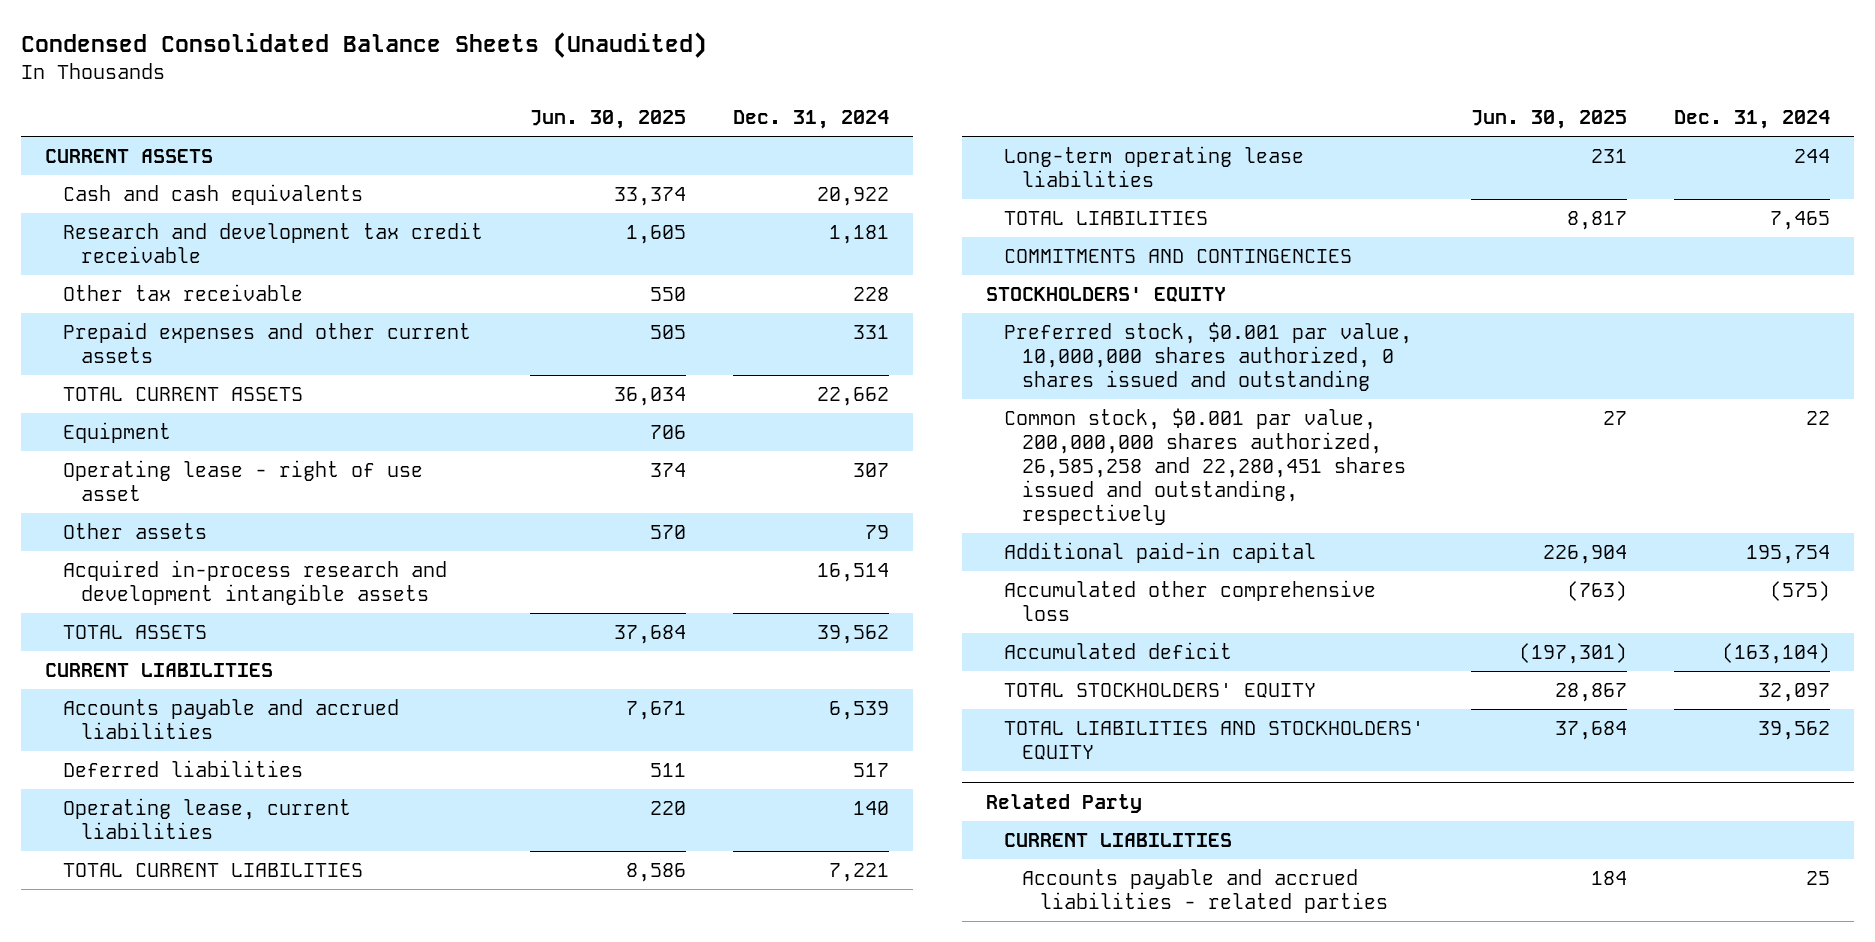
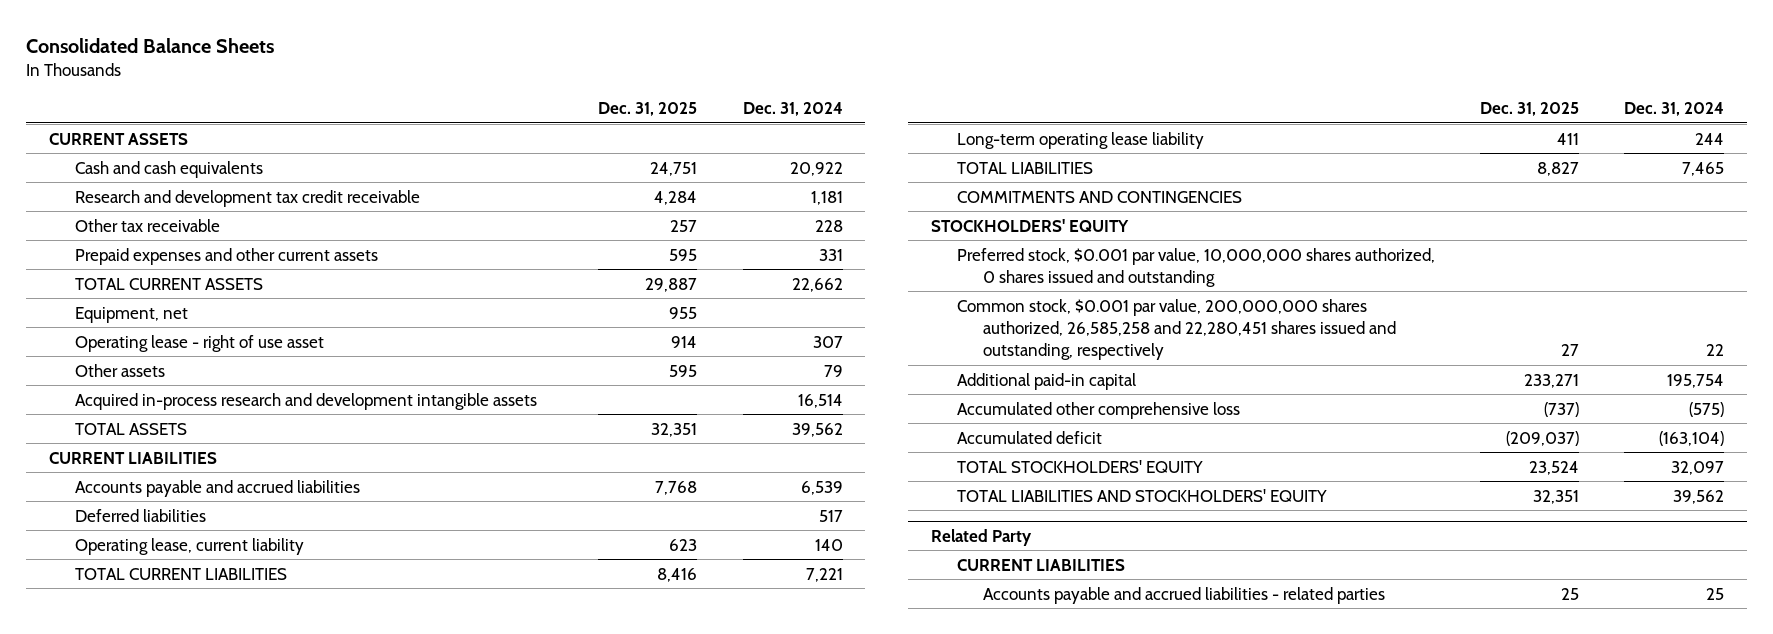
- Condensed Consolidated Balance Sheets (Unaudited)
+ Consolidated Balance Sheets
- | Jun. 30, 2025 | Dec. 31, 2024
+ | Dec. 31, 2025 | Dec. 31, 2024
- Equipment | 706 |
+ Equipment, net | 955 |
- Operating lease, current liabilities | 220 | 140
+ Operating lease, current liability | 623 | 140
- Long-term operating lease liabilities | 231 | 244
+ Long-term operating lease liability | 411 | 244

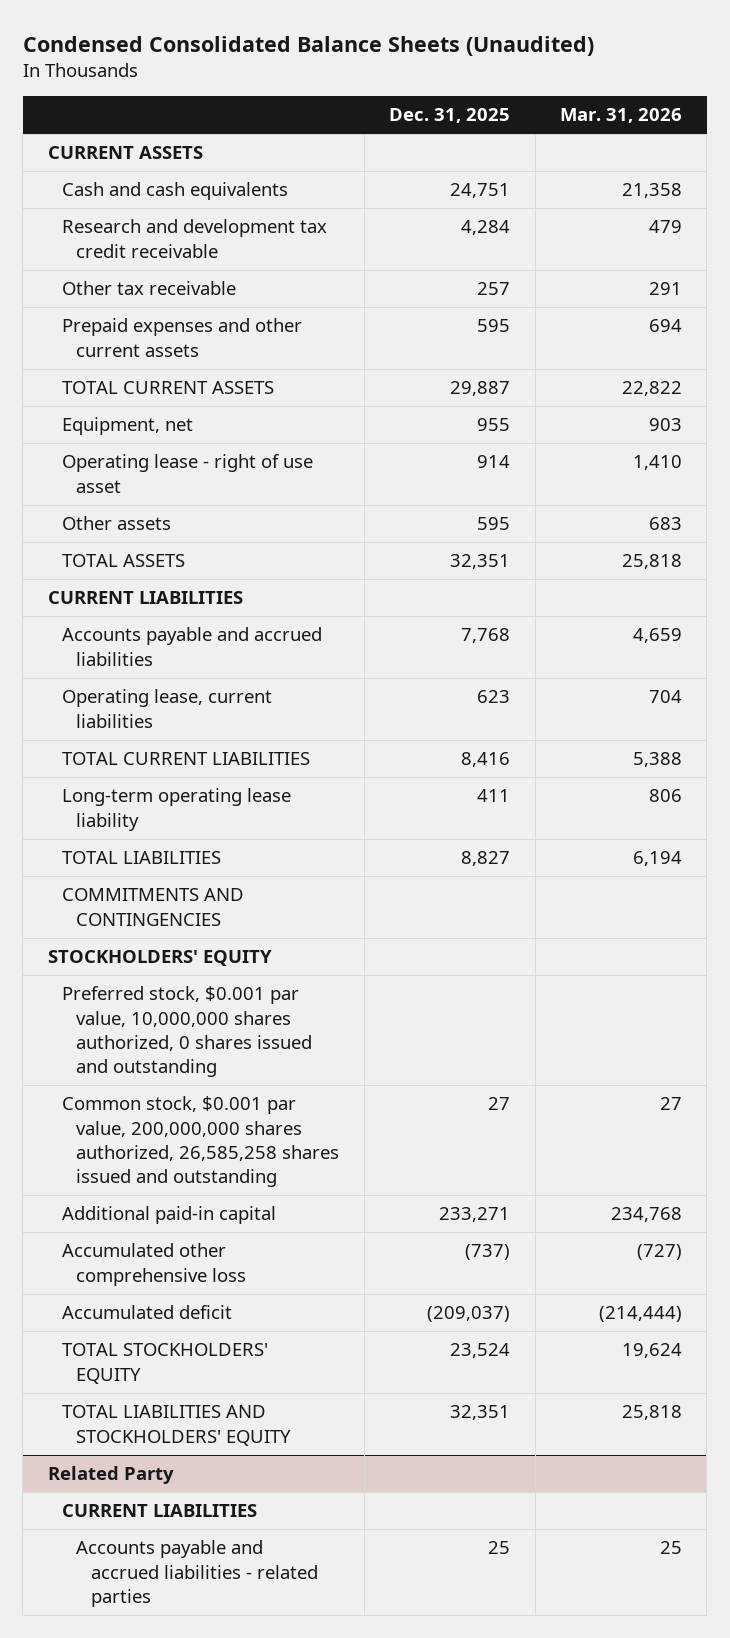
- Consolidated Balance Sheets
+ Condensed Consolidated Balance Sheets (Unaudited)
- | Dec. 31, 2025 | Dec. 31, 2024
+ | Dec. 31, 2025 | Mar. 31, 2026
- Acquired in-process research and development intangible assets | | 16,514
- Deferred liabilities | | 517
- Operating lease, current liability | 623 | 140
+ Operating lease, current liabilities | 623 | 704
- Common stock, $0.001 par value, 200,000,000 shares authorized, 26,585,258 and 22,280,451 shares issued and outstanding, respectively | 27 | 22
+ Common stock, $0.001 par value, 200,000,000 shares authorized, 26,585,258 shares issued and outstanding | 27 | 27

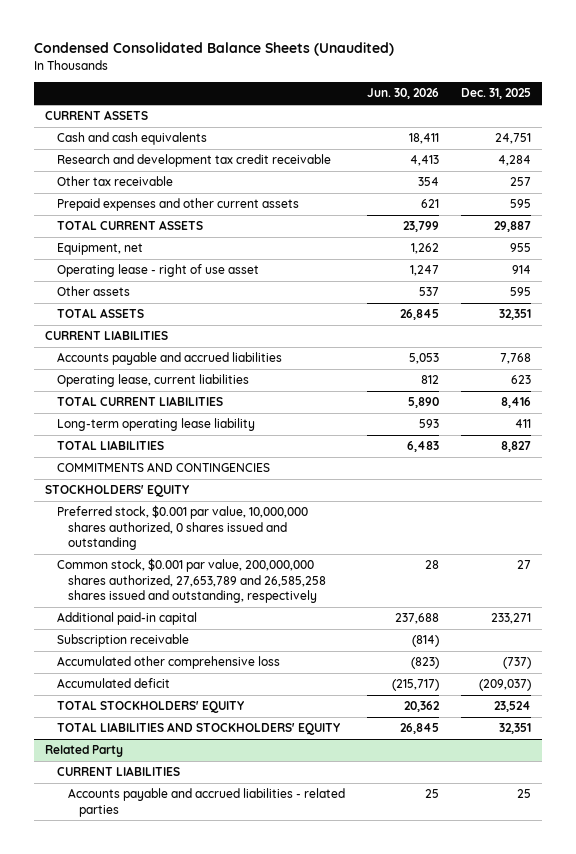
- | Dec. 31, 2025 | Mar. 31, 2026
+ | Jun. 30, 2026 | Dec. 31, 2025
- Common stock, $0.001 par value, 200,000,000 shares authorized, 26,585,258 shares issued and outstanding | 27 | 27
+ Common stock, $0.001 par value, 200,000,000 shares authorized, 27,653,789 and 26,585,258 shares issued and outstanding, respectively | 28 | 27
+ Subscription receivable | (814) |

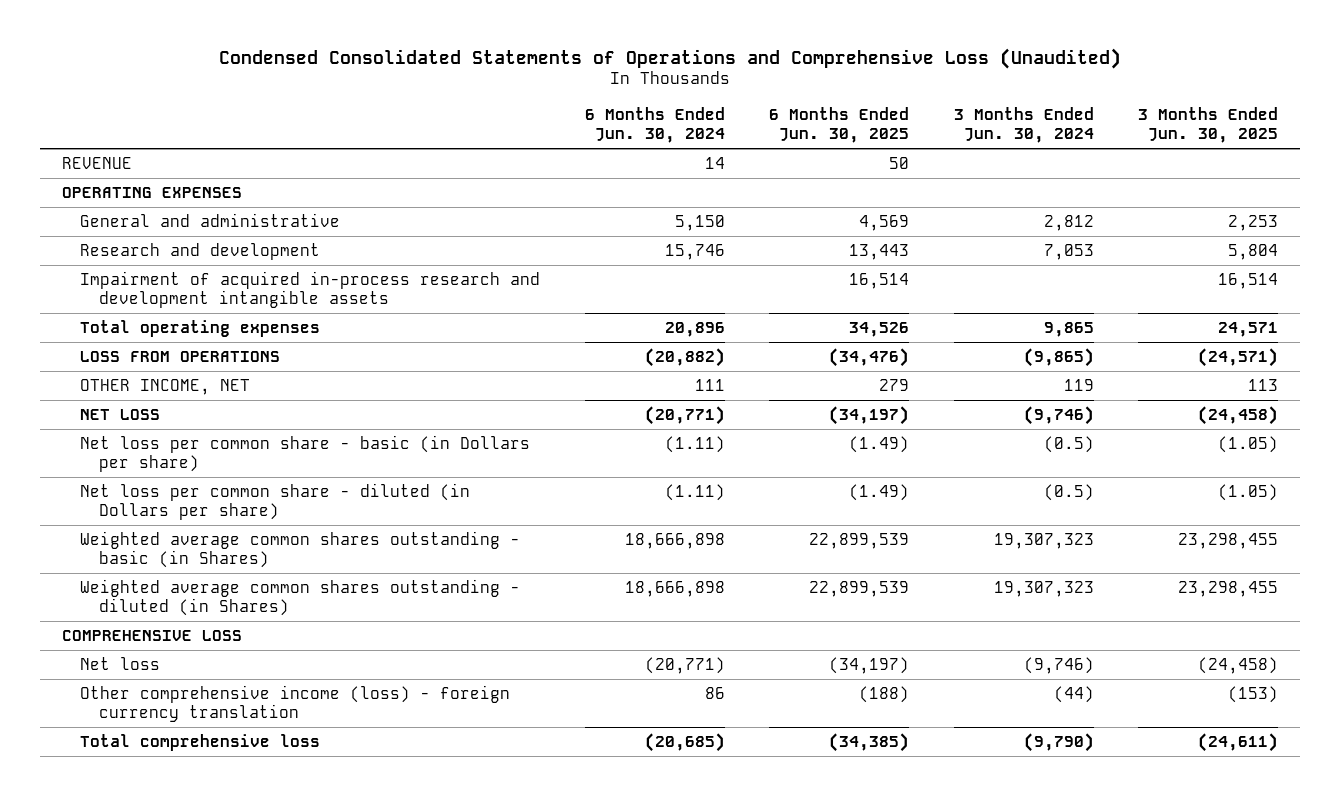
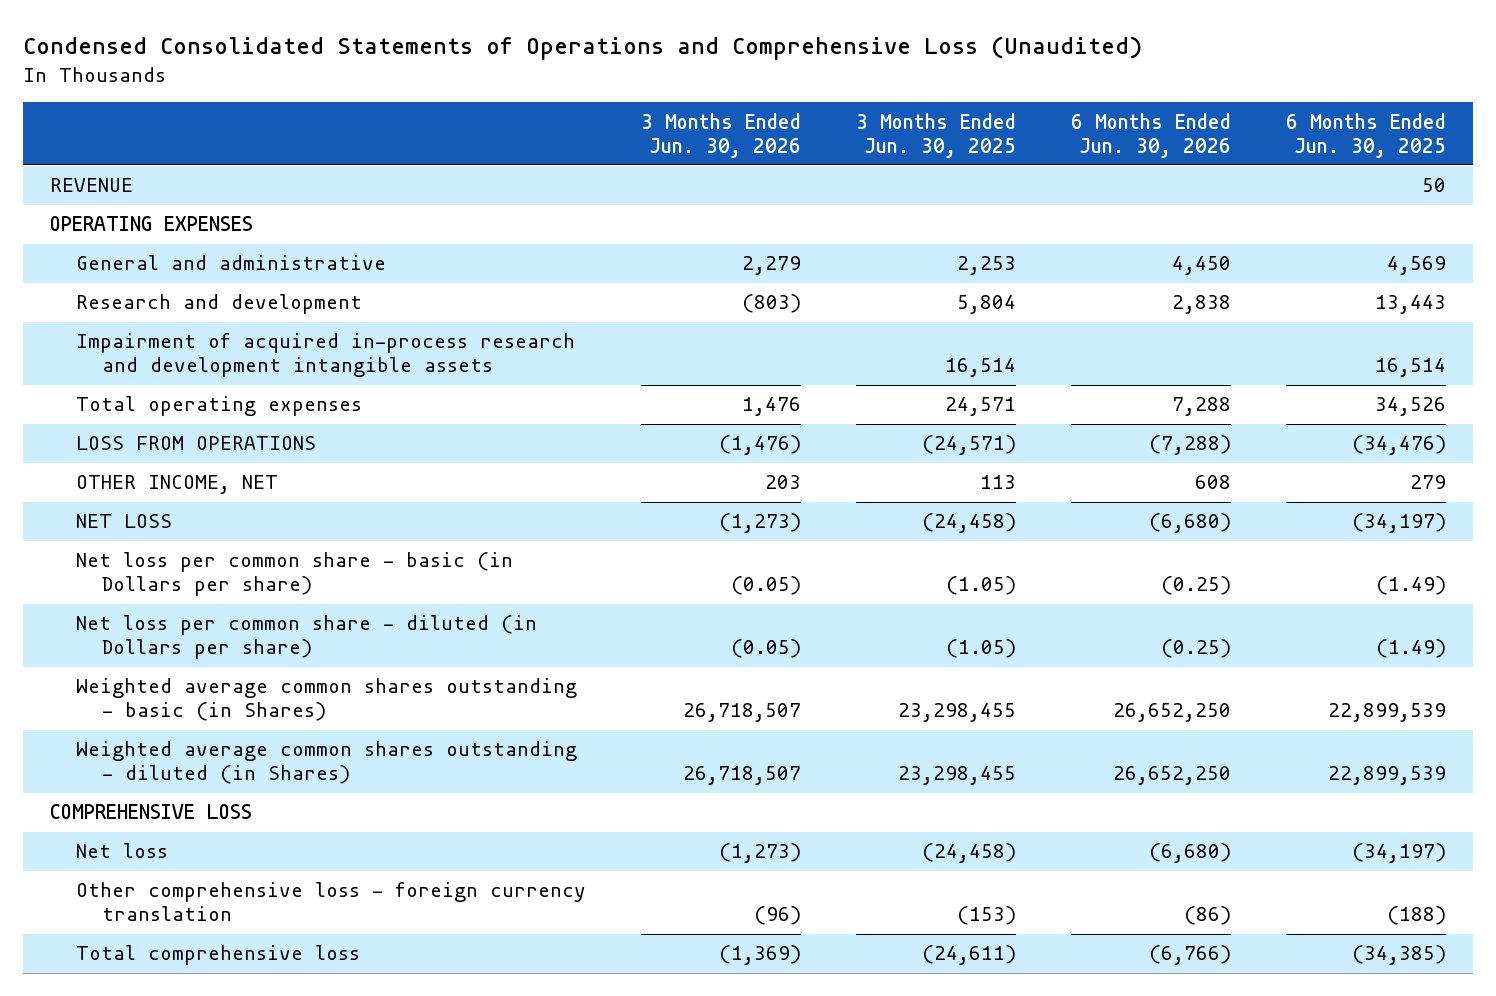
- | 6 Months Ended Jun. 30, 2024 | 6 Months Ended Jun. 30, 2025 | 3 Months Ended Jun. 30, 2024 | 3 Months Ended Jun. 30, 2025
+ | 3 Months Ended Jun. 30, 2026 | 3 Months Ended Jun. 30, 2025 | 6 Months Ended Jun. 30, 2026 | 6 Months Ended Jun. 30, 2025
- Other comprehensive income (loss) - foreign currency translation | 86 | (188) | (44) | (153)
+ Other comprehensive loss - foreign currency translation | (96) | (153) | (86) | (188)

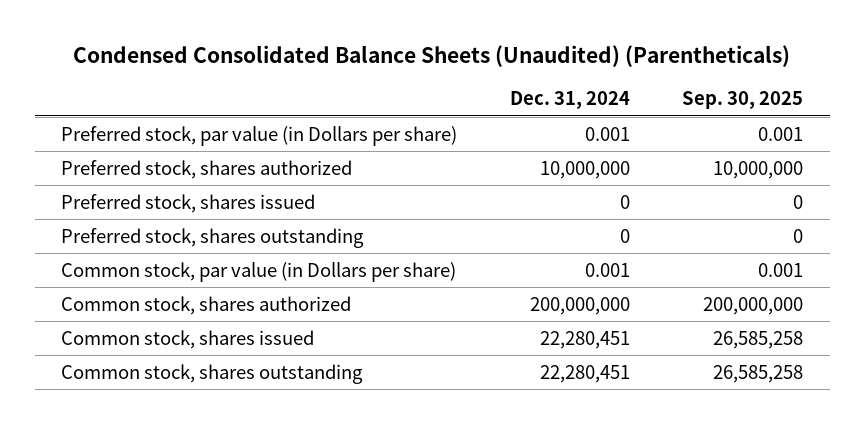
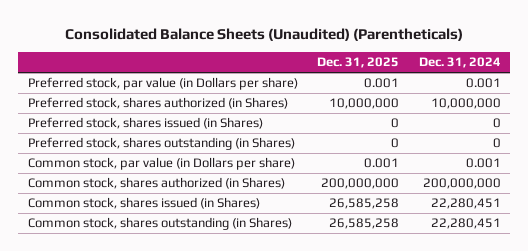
- Condensed Consolidated Balance Sheets (Unaudited) (Parentheticals)
+ Consolidated Balance Sheets (Unaudited) (Parentheticals)
- | Dec. 31, 2024 | Sep. 30, 2025
+ | Dec. 31, 2025 | Dec. 31, 2024
- Preferred stock, shares authorized | 10,000,000 | 10,000,000
- Preferred stock, shares issued | 0 | 0
- Preferred stock, shares outstanding | 0 | 0
+ Preferred stock, shares authorized (in Shares) | 10,000,000 | 10,000,000
+ Preferred stock, shares issued (in Shares) | 0 | 0
+ Preferred stock, shares outstanding (in Shares) | 0 | 0
- Common stock, shares authorized | 200,000,000 | 200,000,000
- Common stock, shares issued | 22,280,451 | 26,585,258
- Common stock, shares outstanding | 22,280,451 | 26,585,258
+ Common stock, shares authorized (in Shares) | 200,000,000 | 200,000,000
+ Common stock, shares issued (in Shares) | 26,585,258 | 22,280,451
+ Common stock, shares outstanding (in Shares) | 26,585,258 | 22,280,451

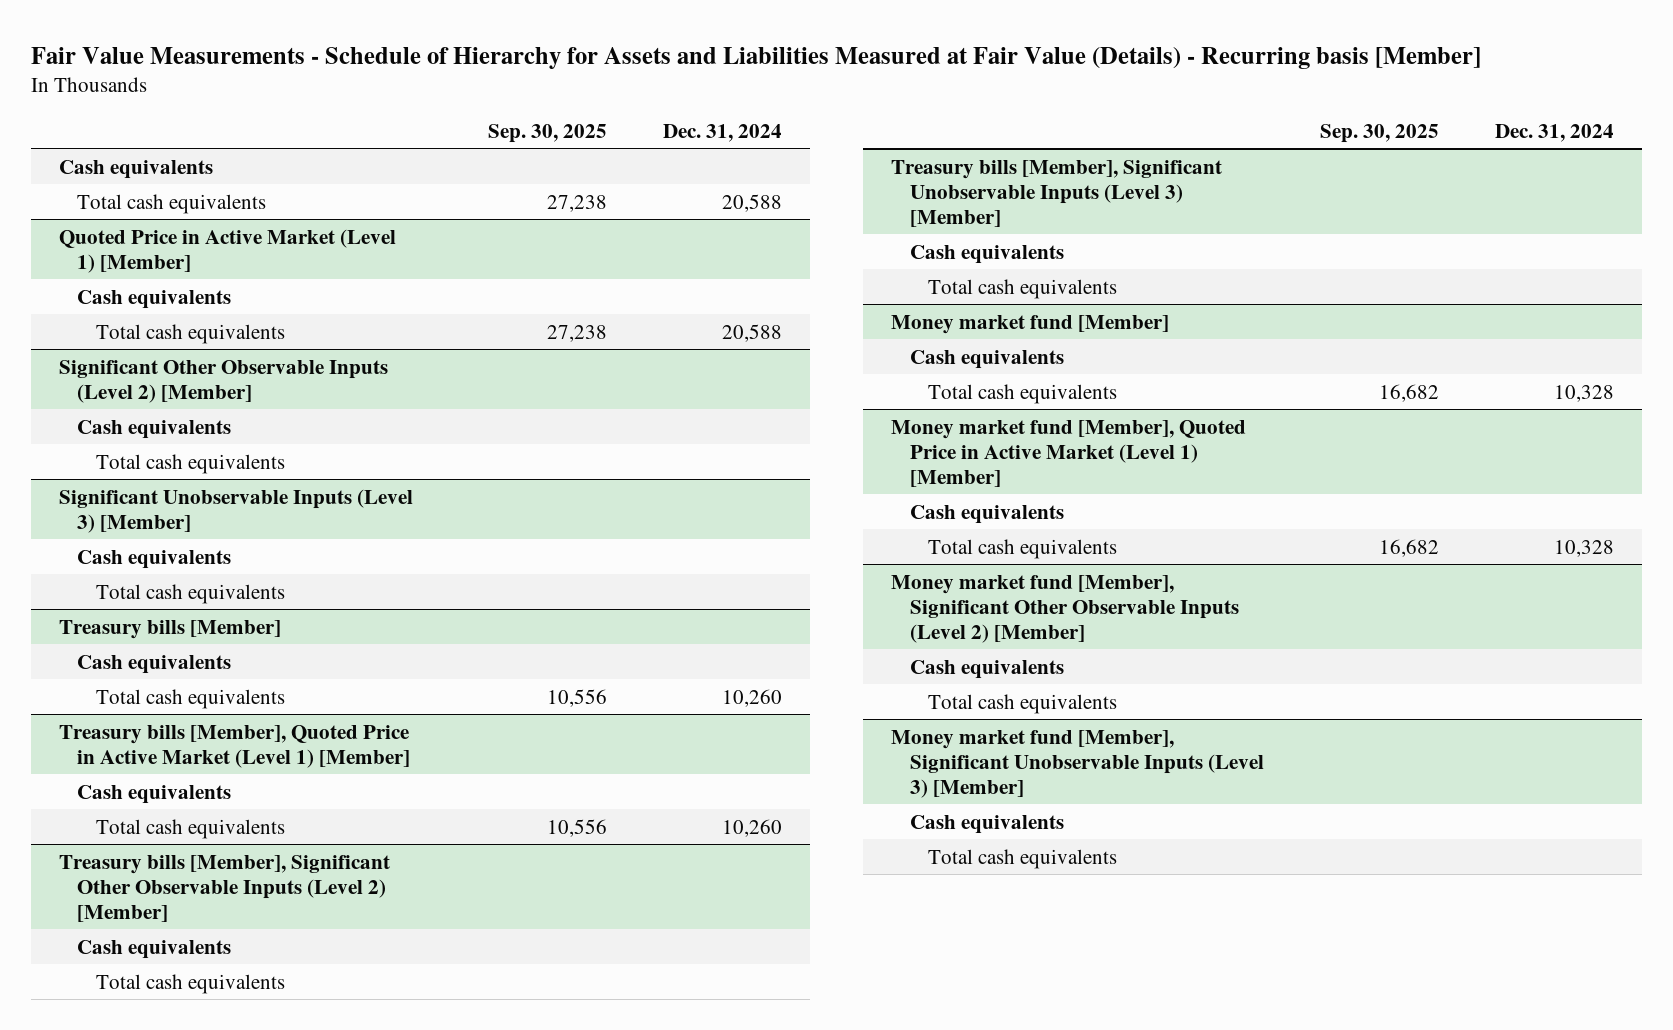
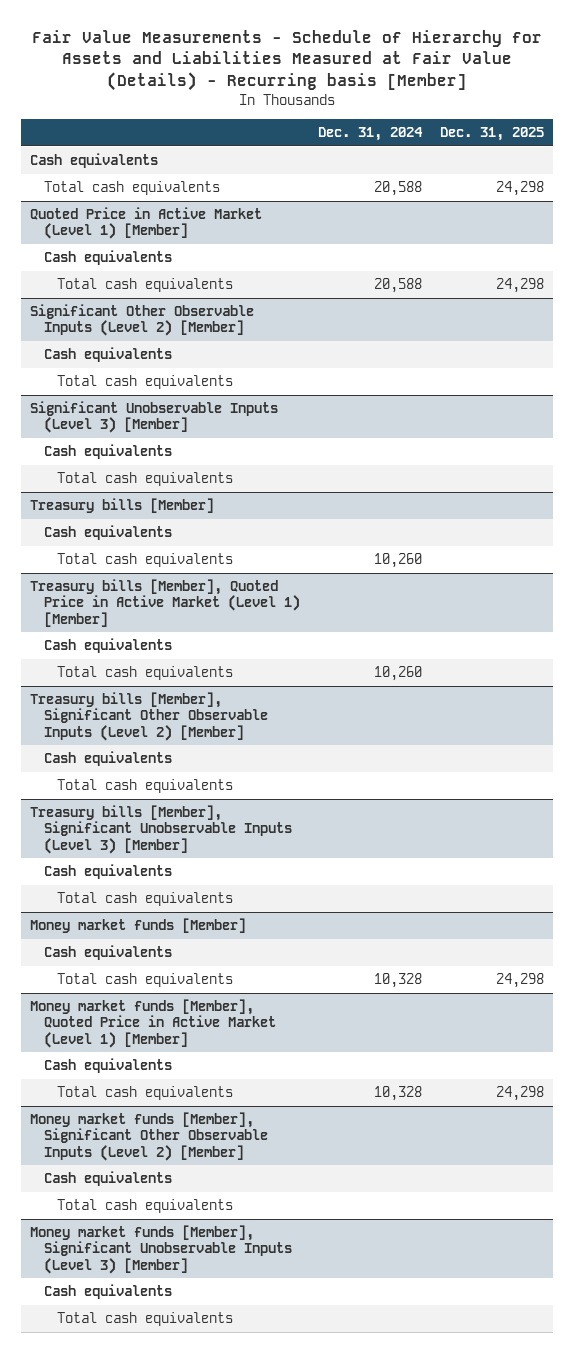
- | Sep. 30, 2025 | Dec. 31, 2024
+ | Dec. 31, 2024 | Dec. 31, 2025
- Money market fund [Member]
+ Money market funds [Member]
- Money market fund [Member], Quoted Price in Active Market (Level 1) [Member]
+ Money market funds [Member], Quoted Price in Active Market (Level 1) [Member]
- Money market fund [Member], Significant Other Observable Inputs (Level 2) [Member]
+ Money market funds [Member], Significant Other Observable Inputs (Level 2) [Member]
- Money market fund [Member], Significant Unobservable Inputs (Level 3) [Member]
+ Money market funds [Member], Significant Unobservable Inputs (Level 3) [Member]

